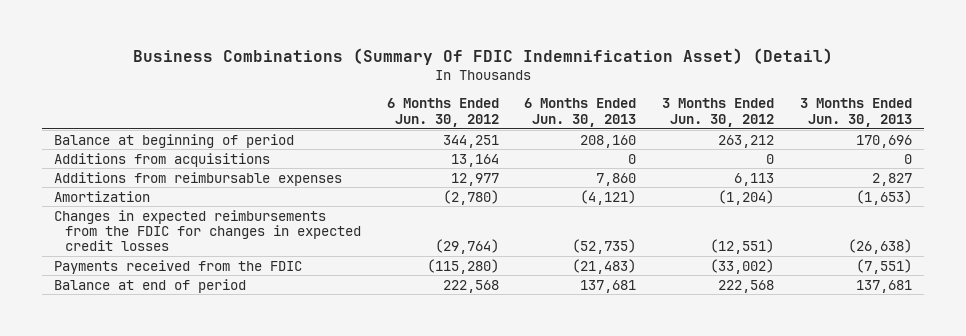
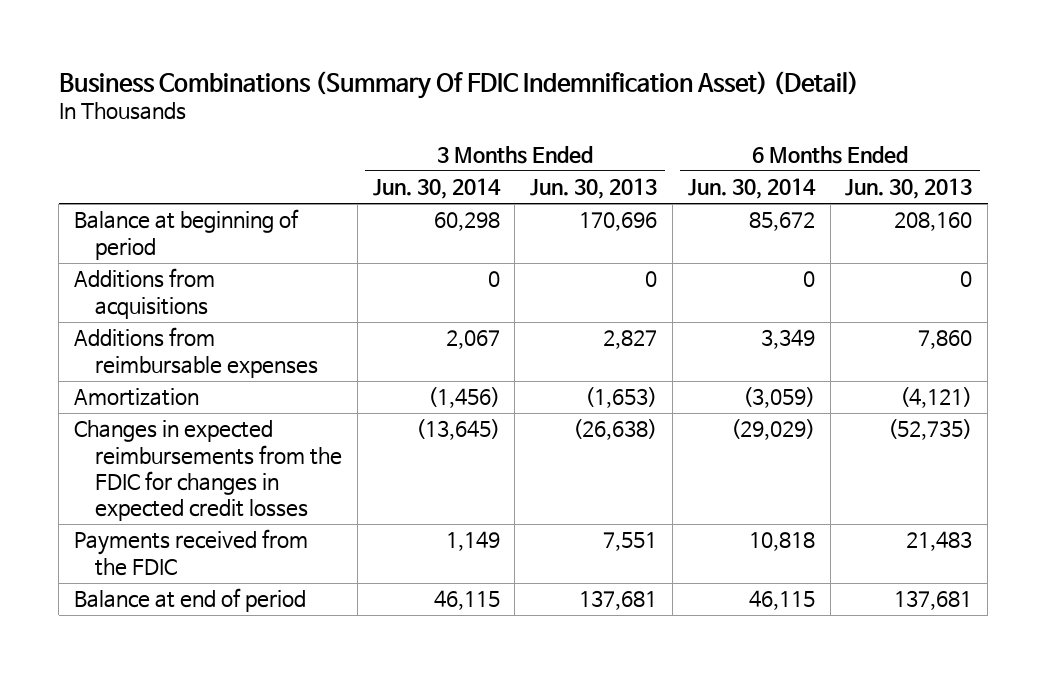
- | 6 Months Ended Jun. 30, 2012 | 6 Months Ended Jun. 30, 2013 | 3 Months Ended Jun. 30, 2012 | 3 Months Ended Jun. 30, 2013
+ | 3 Months Ended Jun. 30, 2014 | 3 Months Ended Jun. 30, 2013 | 6 Months Ended Jun. 30, 2014 | 6 Months Ended Jun. 30, 2013
- Payments received from the FDIC | (115,280) | (21,483) | (33,002) | (7,551)
+ Payments received from the FDIC | 1,149 | 7,551 | 10,818 | 21,483

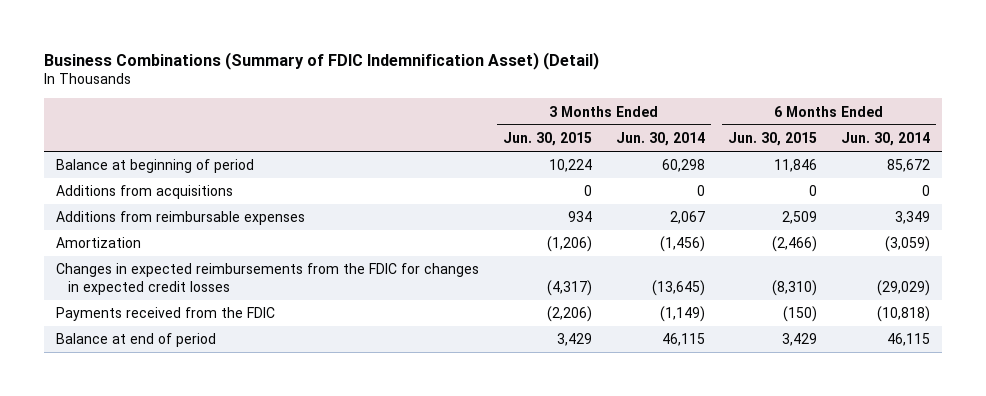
- Business Combinations (Summary Of FDIC Indemnification Asset) (Detail)
+ Business Combinations (Summary of FDIC Indemnification Asset) (Detail)
- | 3 Months Ended Jun. 30, 2014 | 3 Months Ended Jun. 30, 2013 | 6 Months Ended Jun. 30, 2014 | 6 Months Ended Jun. 30, 2013
+ | 3 Months Ended Jun. 30, 2015 | 3 Months Ended Jun. 30, 2014 | 6 Months Ended Jun. 30, 2015 | 6 Months Ended Jun. 30, 2014
- Payments received from the FDIC | 1,149 | 7,551 | 10,818 | 21,483
+ Payments received from the FDIC | (2,206) | (1,149) | (150) | (10,818)

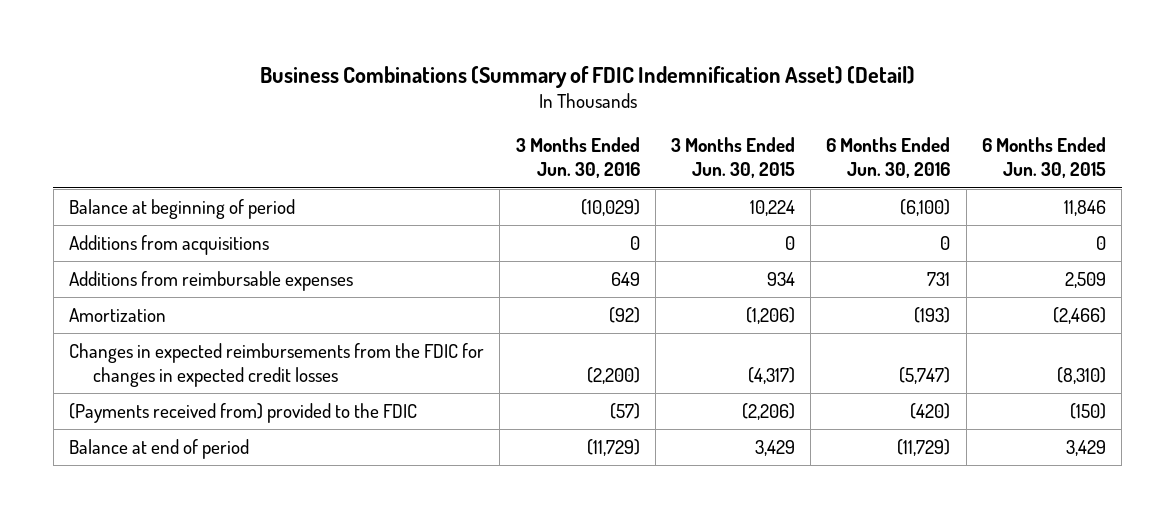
- | 3 Months Ended Jun. 30, 2015 | 3 Months Ended Jun. 30, 2014 | 6 Months Ended Jun. 30, 2015 | 6 Months Ended Jun. 30, 2014
+ | 3 Months Ended Jun. 30, 2016 | 3 Months Ended Jun. 30, 2015 | 6 Months Ended Jun. 30, 2016 | 6 Months Ended Jun. 30, 2015
- Payments received from the FDIC | (2,206) | (1,149) | (150) | (10,818)
+ (Payments received from) provided to the FDIC | (57) | (2,206) | (420) | (150)

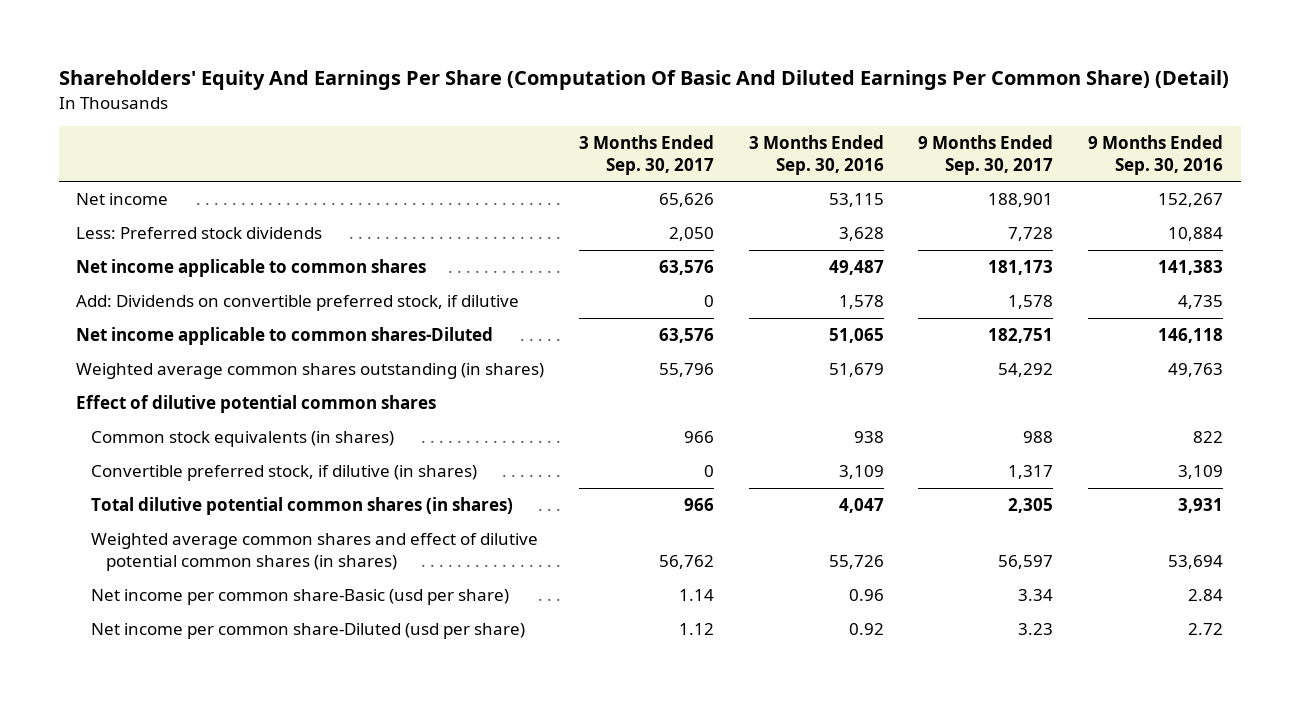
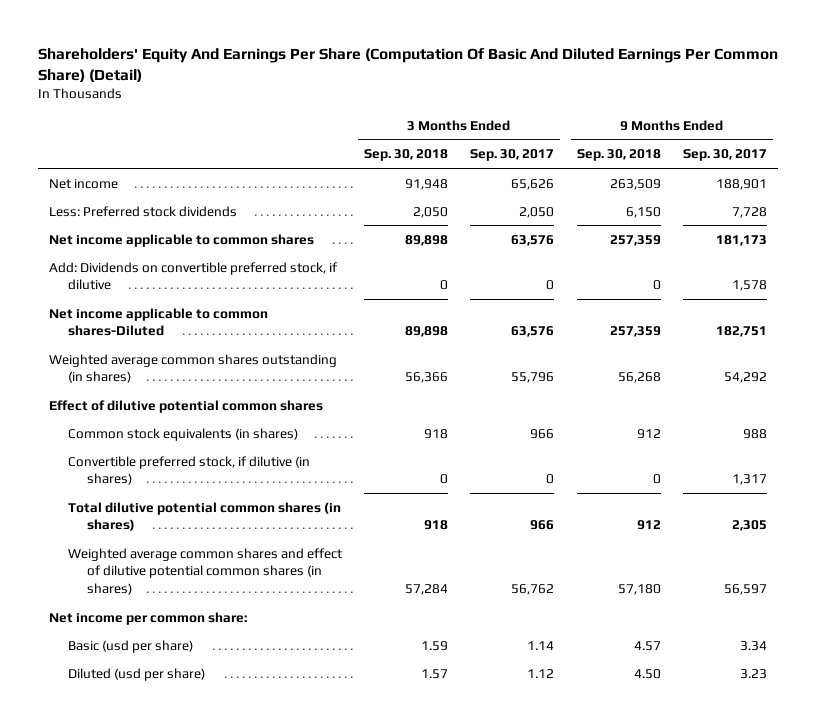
- | 3 Months Ended Sep. 30, 2017 | 3 Months Ended Sep. 30, 2016 | 9 Months Ended Sep. 30, 2017 | 9 Months Ended Sep. 30, 2016
+ | 3 Months Ended Sep. 30, 2018 | 3 Months Ended Sep. 30, 2017 | 9 Months Ended Sep. 30, 2018 | 9 Months Ended Sep. 30, 2017
- Net income per common share-Basic (usd per share) | 1.14 | 0.96 | 3.34 | 2.84
- Net income per common share-Diluted (usd per share) | 1.12 | 0.92 | 3.23 | 2.72
+ Net income per common share:
+ Basic (usd per share) | 1.59 | 1.14 | 4.57 | 3.34
+ Diluted (usd per share) | 1.57 | 1.12 | 4.50 | 3.23

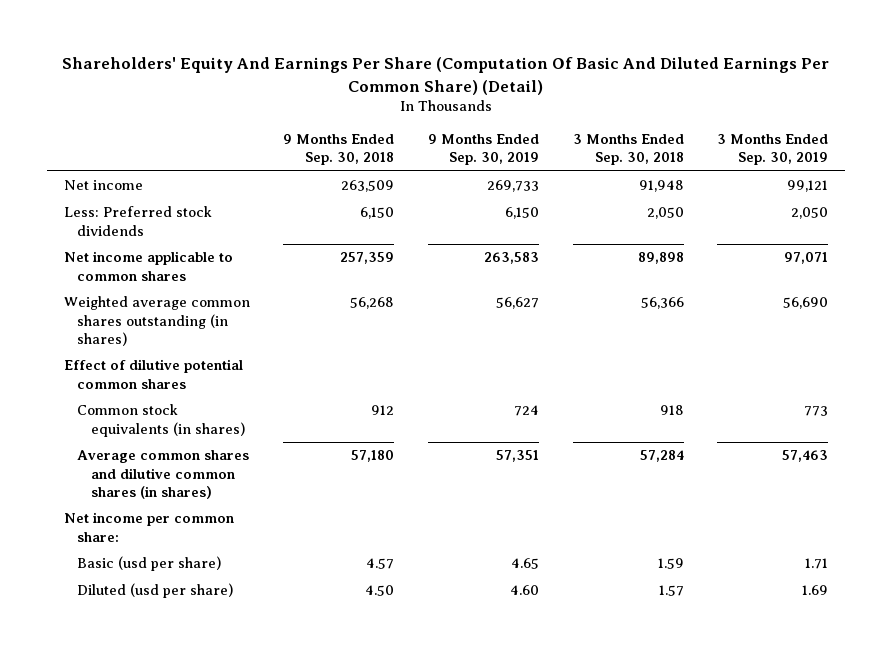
- | 3 Months Ended Sep. 30, 2018 | 3 Months Ended Sep. 30, 2017 | 9 Months Ended Sep. 30, 2018 | 9 Months Ended Sep. 30, 2017
+ | 9 Months Ended Sep. 30, 2018 | 9 Months Ended Sep. 30, 2019 | 3 Months Ended Sep. 30, 2018 | 3 Months Ended Sep. 30, 2019
- Add: Dividends on convertible preferred stock, if dilutive | 0 | 0 | 0 | 1,578
- Net income applicable to common shares-Diluted | 89,898 | 63,576 | 257,359 | 182,751
- Convertible preferred stock, if dilutive (in shares) | 0 | 0 | 0 | 1,317
- Total dilutive potential common shares (in shares) | 918 | 966 | 912 | 2,305
- Weighted average common shares and effect of dilutive potential common shares (in shares) | 57,284 | 56,762 | 57,180 | 56,597
+ Average common shares and dilutive common shares (in shares) | 57,180 | 57,351 | 57,284 | 57,463

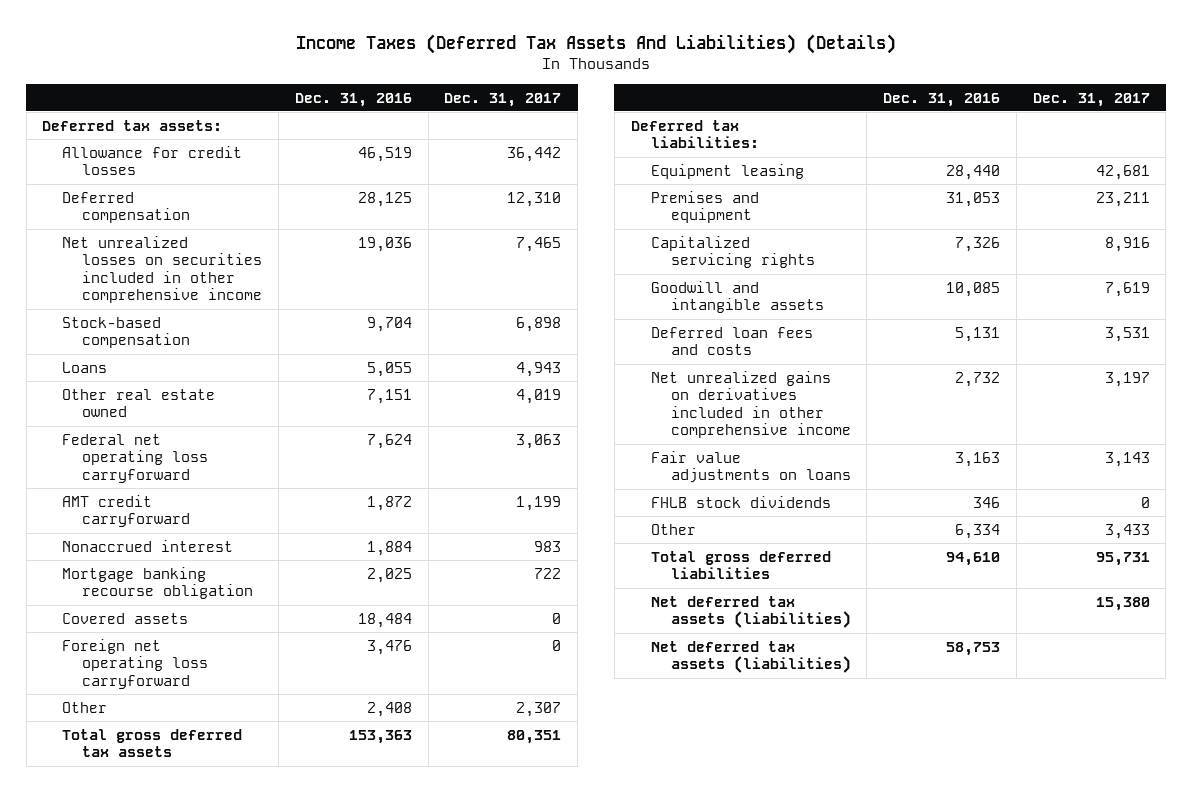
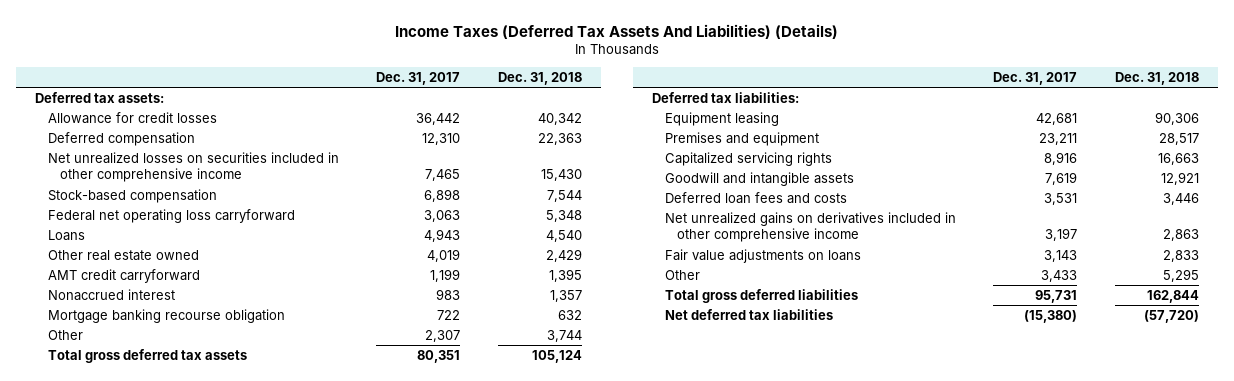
- | Dec. 31, 2016 | Dec. 31, 2017
+ | Dec. 31, 2017 | Dec. 31, 2018
moved up: Federal net operating loss carryforward | 3,063 | 5,348
- Covered assets | 18,484 | 0
- Foreign net operating loss carryforward | 3,476 | 0
- FHLB stock dividends | 346 | 0
- Net deferred tax assets (liabilities) | | 15,380
- Net deferred tax assets (liabilities) | 58,753 |
+ Net deferred tax liabilities | (15,380) | (57,720)

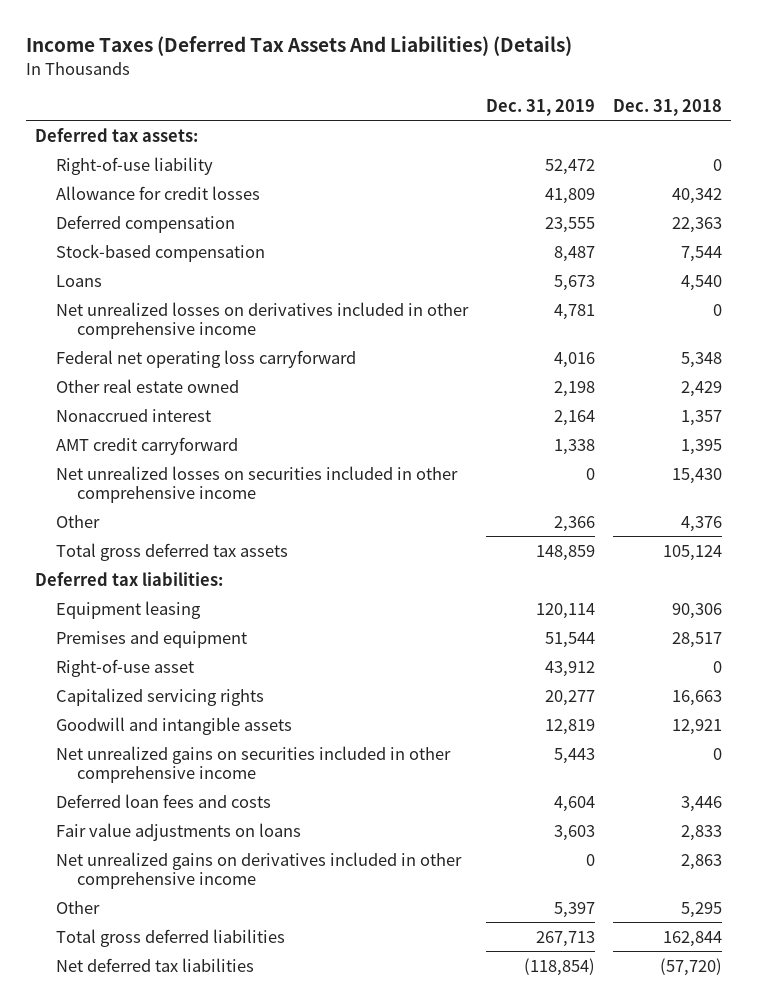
- | Dec. 31, 2017 | Dec. 31, 2018
+ | Dec. 31, 2019 | Dec. 31, 2018
+ Right-of-use liability | 52,472 | 0
+ Net unrealized losses on derivatives included in other comprehensive income | 4,781 | 0
moved down: Federal net operating loss carryforward | 4,016 | 5,348
- Mortgage banking recourse obligation | 722 | 632
- Other | 2,307 | 3,744
moved down: AMT credit carryforward | 1,338 | 1,395
moved down: Net unrealized losses on securities included in other comprehensive income | 0 | 15,430
+ Other | 2,366 | 4,376
+ Right-of-use asset | 43,912 | 0
+ Net unrealized gains on securities included in other comprehensive income | 5,443 | 0
moved down: Net unrealized gains on derivatives included in other comprehensive income | 0 | 2,863

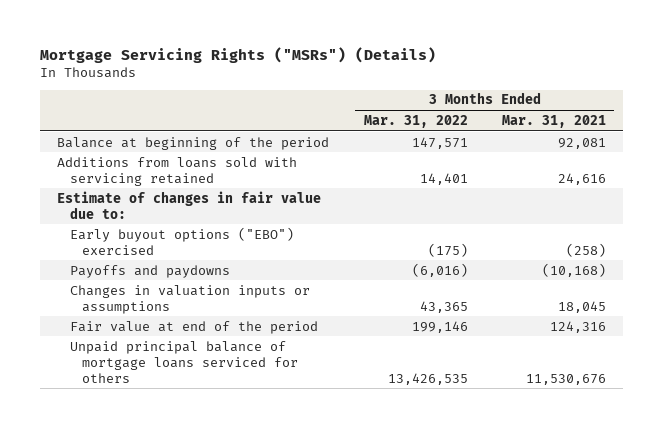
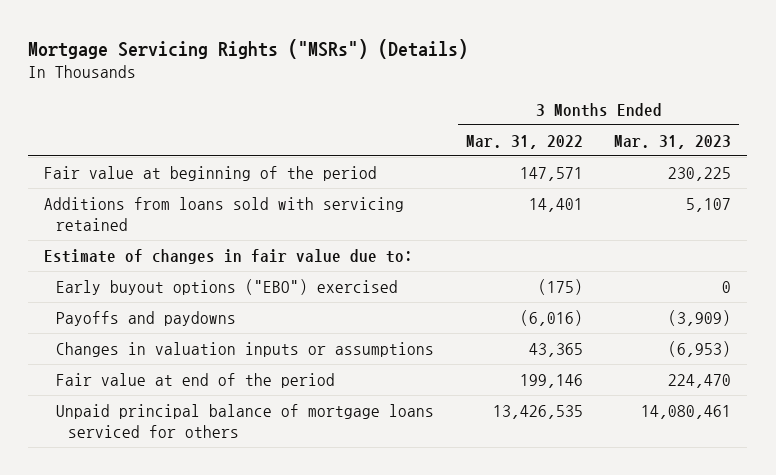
- | 3 Months Ended Mar. 31, 2022 | 3 Months Ended Mar. 31, 2021
+ | 3 Months Ended Mar. 31, 2022 | 3 Months Ended Mar. 31, 2023
- Balance at beginning of the period | 147,571 | 92,081
+ Fair value at beginning of the period | 147,571 | 230,225

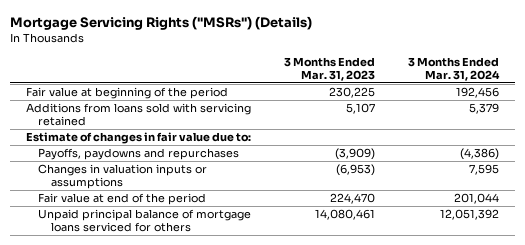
- | 3 Months Ended Mar. 31, 2022 | 3 Months Ended Mar. 31, 2023
+ | 3 Months Ended Mar. 31, 2023 | 3 Months Ended Mar. 31, 2024
- Early buyout options ("EBO") exercised | (175) | 0
- Payoffs and paydowns | (6,016) | (3,909)
+ Payoffs, paydowns and repurchases | (3,909) | (4,386)

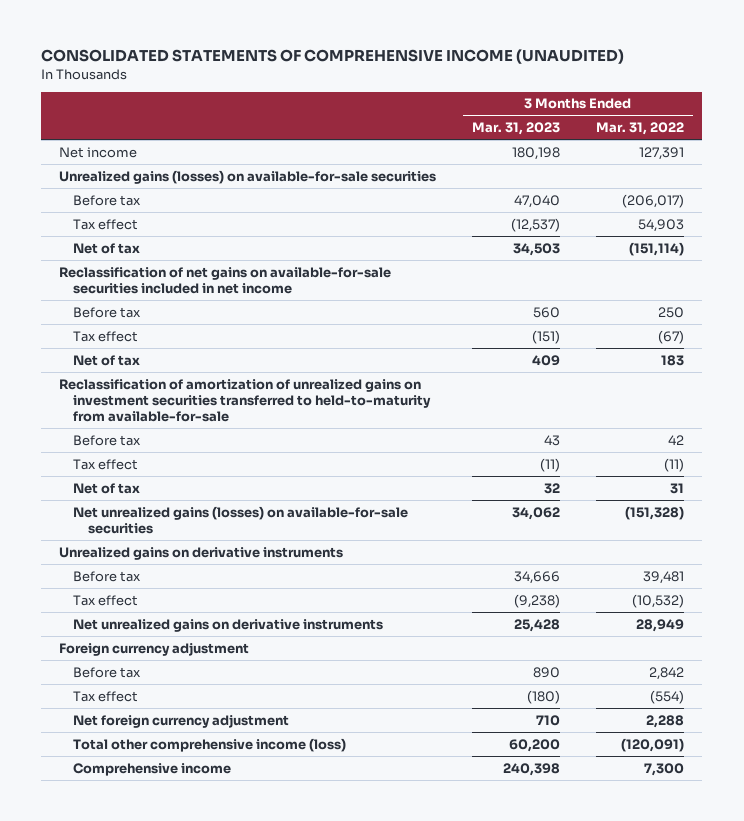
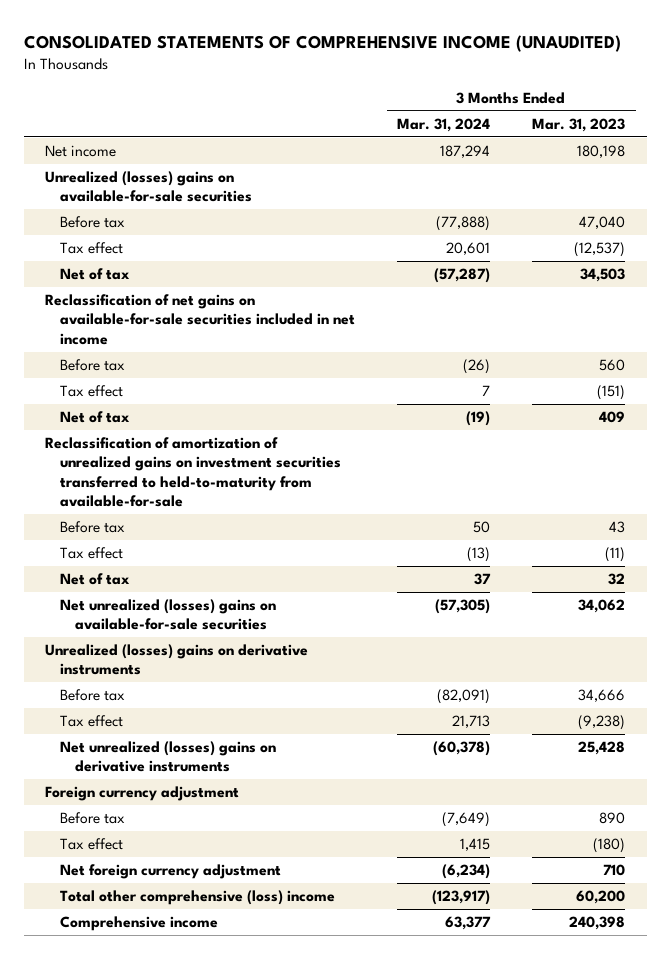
- | 3 Months Ended Mar. 31, 2023 | 3 Months Ended Mar. 31, 2022
+ | 3 Months Ended Mar. 31, 2024 | 3 Months Ended Mar. 31, 2023
- Unrealized gains (losses) on available-for-sale securities
+ Unrealized (losses) gains on available-for-sale securities
- Net unrealized gains (losses) on available-for-sale securities | 34,062 | (151,328)
- Unrealized gains on derivative instruments
+ Net unrealized (losses) gains on available-for-sale securities | (57,305) | 34,062
+ Unrealized (losses) gains on derivative instruments
- Net unrealized gains on derivative instruments | 25,428 | 28,949
+ Net unrealized (losses) gains on derivative instruments | (60,378) | 25,428
- Total other comprehensive income (loss) | 60,200 | (120,091)
+ Total other comprehensive (loss) income | (123,917) | 60,200

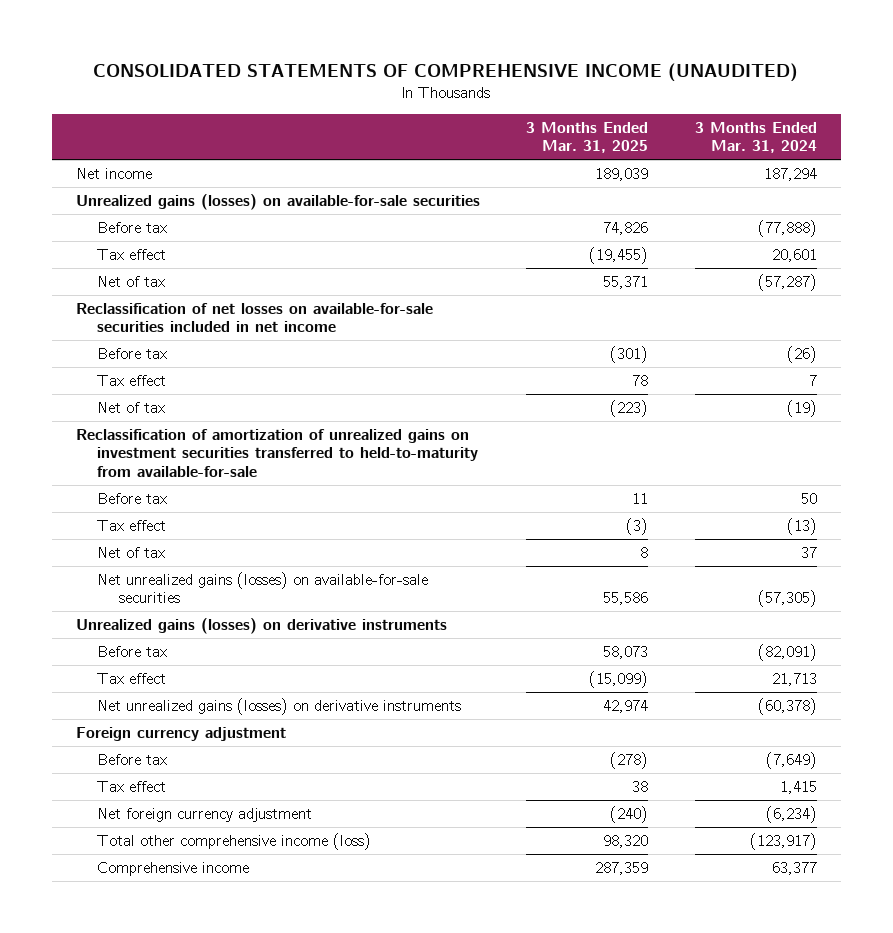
- | 3 Months Ended Mar. 31, 2024 | 3 Months Ended Mar. 31, 2023
+ | 3 Months Ended Mar. 31, 2025 | 3 Months Ended Mar. 31, 2024
- Unrealized (losses) gains on available-for-sale securities
+ Unrealized gains (losses) on available-for-sale securities
- Reclassification of net gains on available-for-sale securities included in net income
+ Reclassification of net losses on available-for-sale securities included in net income
- Net unrealized (losses) gains on available-for-sale securities | (57,305) | 34,062
- Unrealized (losses) gains on derivative instruments
+ Net unrealized gains (losses) on available-for-sale securities | 55,586 | (57,305)
+ Unrealized gains (losses) on derivative instruments
- Net unrealized (losses) gains on derivative instruments | (60,378) | 25,428
+ Net unrealized gains (losses) on derivative instruments | 42,974 | (60,378)
- Total other comprehensive (loss) income | (123,917) | 60,200
+ Total other comprehensive income (loss) | 98,320 | (123,917)

